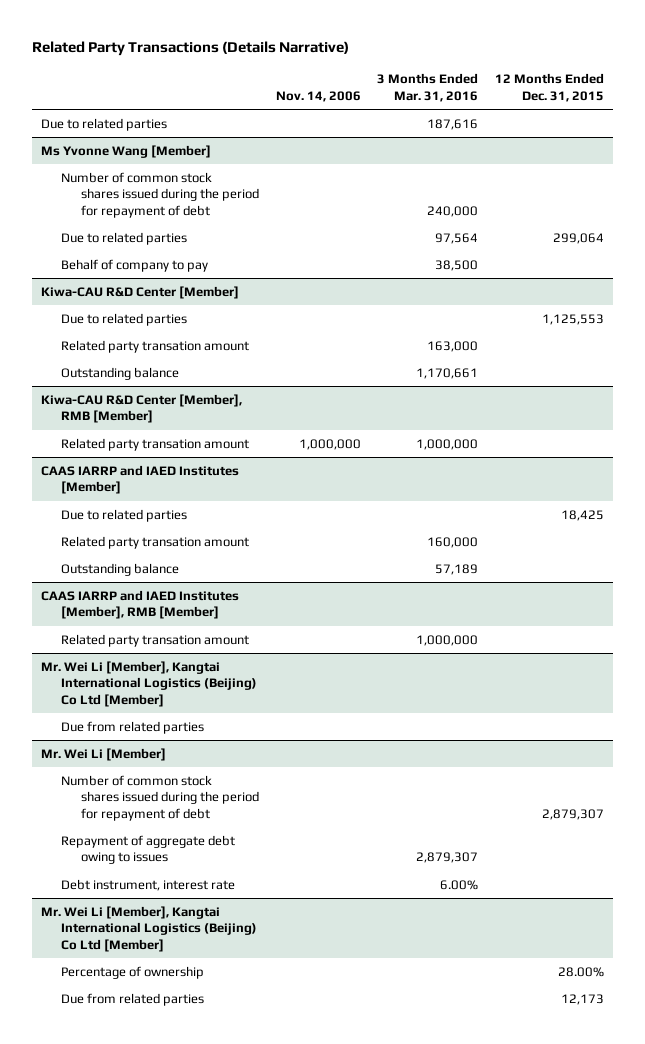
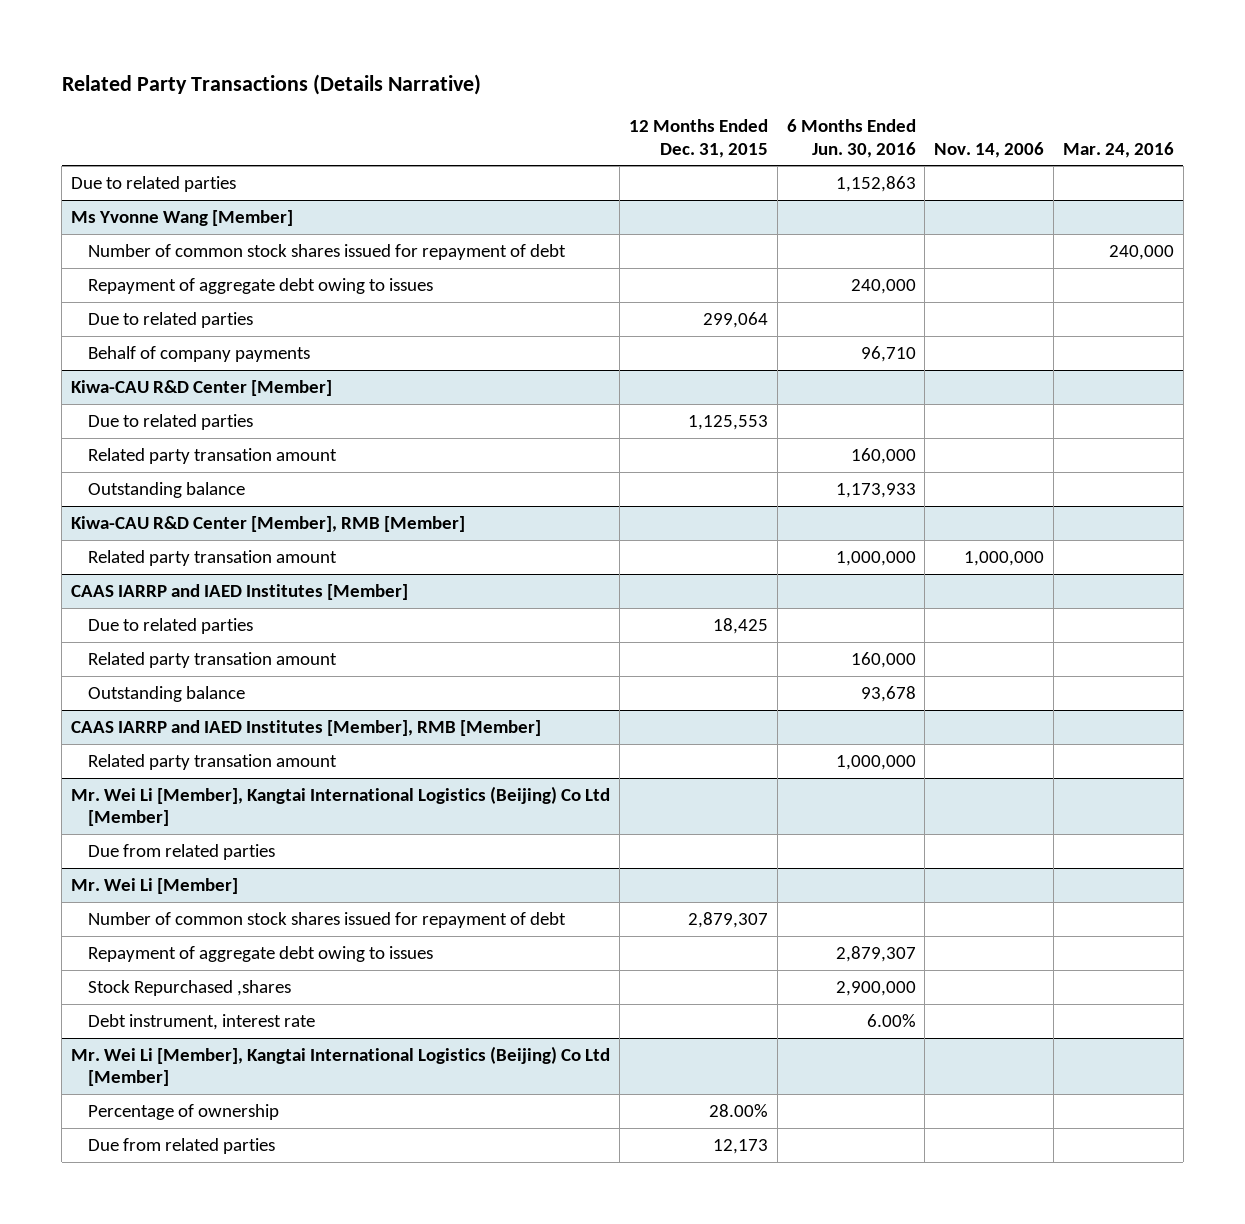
- | Nov. 14, 2006 | 3 Months Ended Mar. 31, 2016 | 12 Months Ended Dec. 31, 2015
+ | 12 Months Ended Dec. 31, 2015 | 6 Months Ended Jun. 30, 2016 | Nov. 14, 2006 | Mar. 24, 2016
@ Ms Yvonne Wang [Member]
- Number of common stock shares issued during the period for repayment of debt | | 240,000 |
+ Number of common stock shares issued for repayment of debt | | | | 240,000
+ Repayment of aggregate debt owing to issues | | 240,000 | |
- Behalf of company to pay | | 38,500 |
+ Behalf of company payments | | 96,710 | |
@ Mr. Wei Li [Member]
- Number of common stock shares issued during the period for repayment of debt | | | 2,879,307
+ Number of common stock shares issued for repayment of debt | 2,879,307 | | |
+ Stock Repurchased ,shares | | 2,900,000 | |

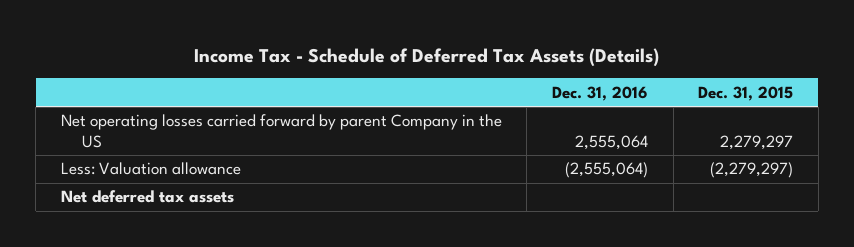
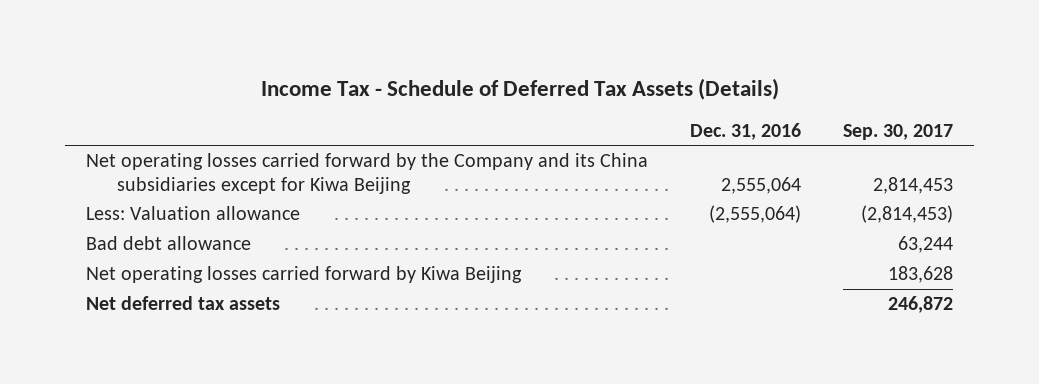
- | Dec. 31, 2016 | Dec. 31, 2015
+ | Dec. 31, 2016 | Sep. 30, 2017
- Net operating losses carried forward by parent Company in the US | 2,555,064 | 2,279,297
+ Net operating losses carried forward by the Company and its China subsidiaries except for Kiwa Beijing | 2,555,064 | 2,814,453
+ Bad debt allowance | | 63,244
+ Net operating losses carried forward by Kiwa Beijing | | 183,628

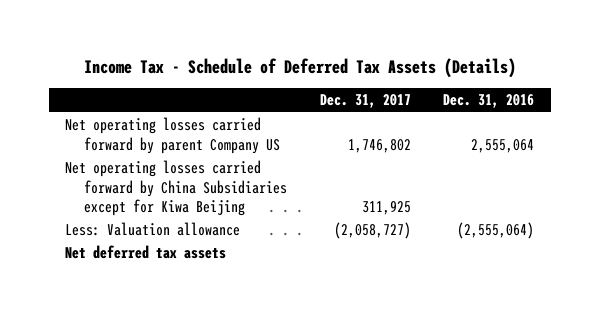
- | Dec. 31, 2016 | Sep. 30, 2017
+ | Dec. 31, 2017 | Dec. 31, 2016
- Net operating losses carried forward by the Company and its China subsidiaries except for Kiwa Beijing | 2,555,064 | 2,814,453
+ Net operating losses carried forward by parent Company US | 1,746,802 | 2,555,064
+ Net operating losses carried forward by China Subsidiaries except for Kiwa Beijing | 311,925 |
- Bad debt allowance | | 63,244
- Net operating losses carried forward by Kiwa Beijing | | 183,628

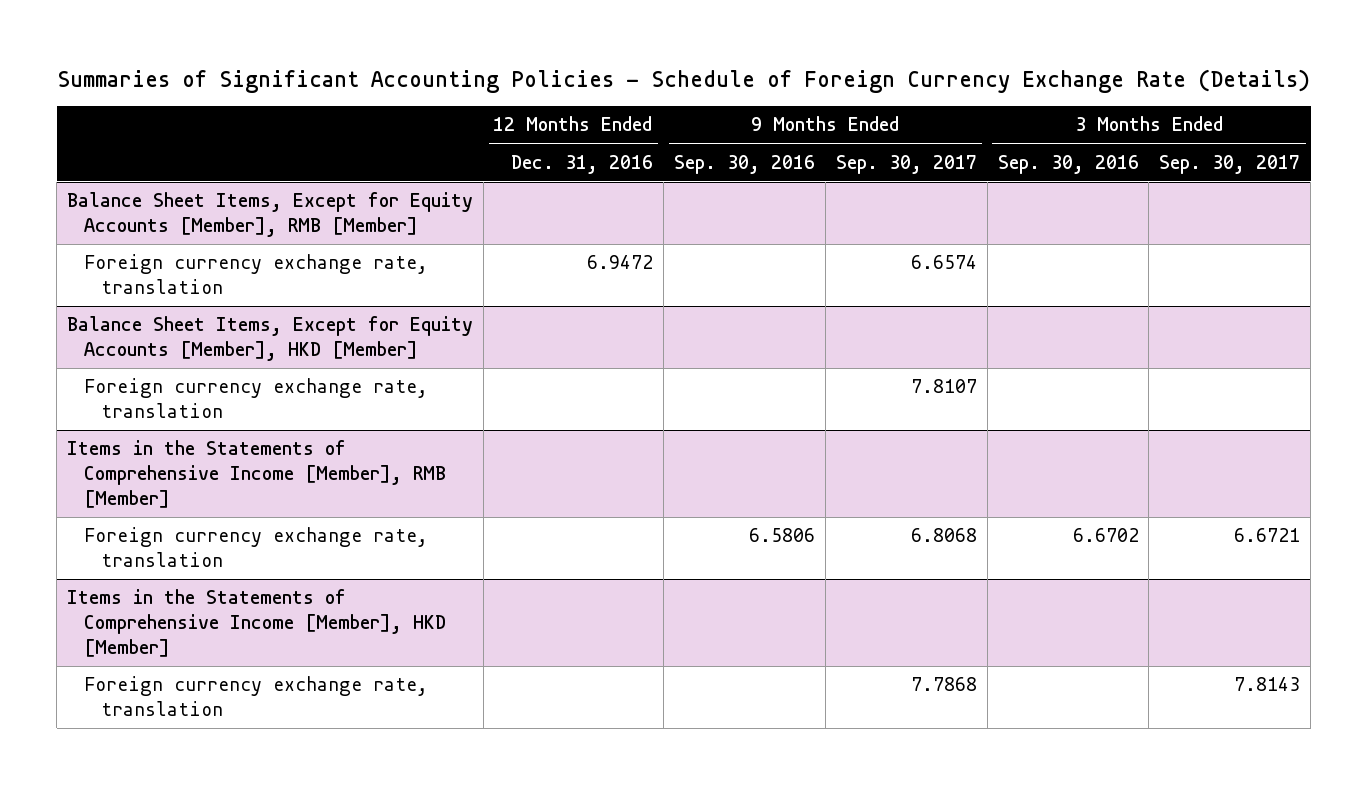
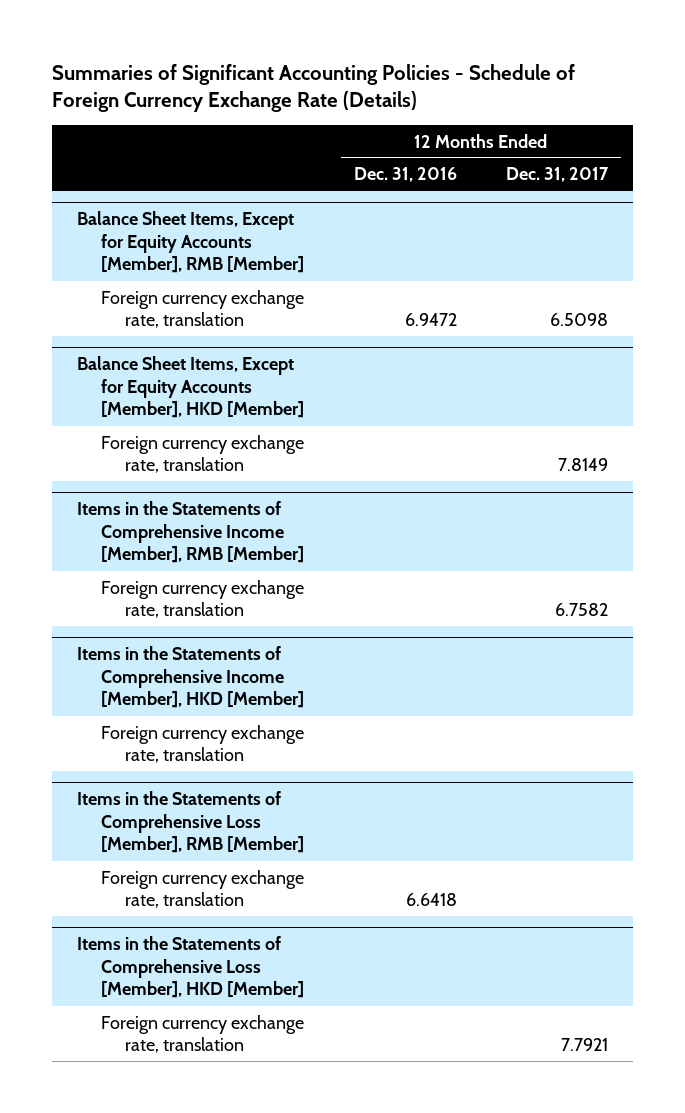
- | 12 Months Ended Dec. 31, 2016 | 9 Months Ended Sep. 30, 2016 | 9 Months Ended Sep. 30, 2017 | 3 Months Ended Sep. 30, 2016 | 3 Months Ended Sep. 30, 2017
+ | 12 Months Ended Dec. 31, 2016 | 12 Months Ended Dec. 31, 2017
+ Items in the Statements of Comprehensive Loss [Member], RMB [Member]
+ Foreign currency exchange rate, translation | 6.6418 |
+ Items in the Statements of Comprehensive Loss [Member], HKD [Member]
+ Foreign currency exchange rate, translation | | 7.7921

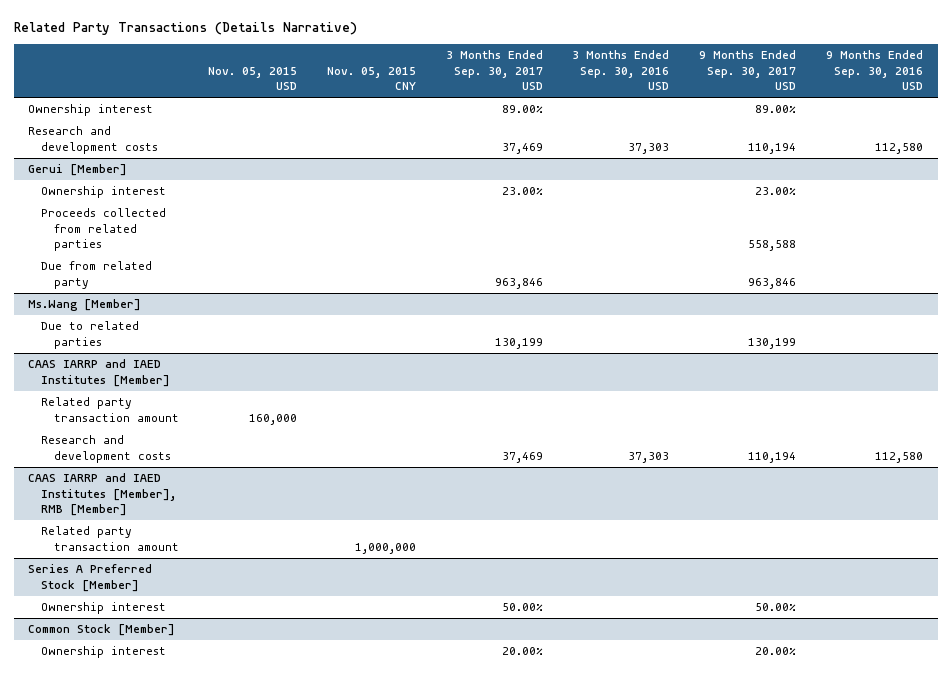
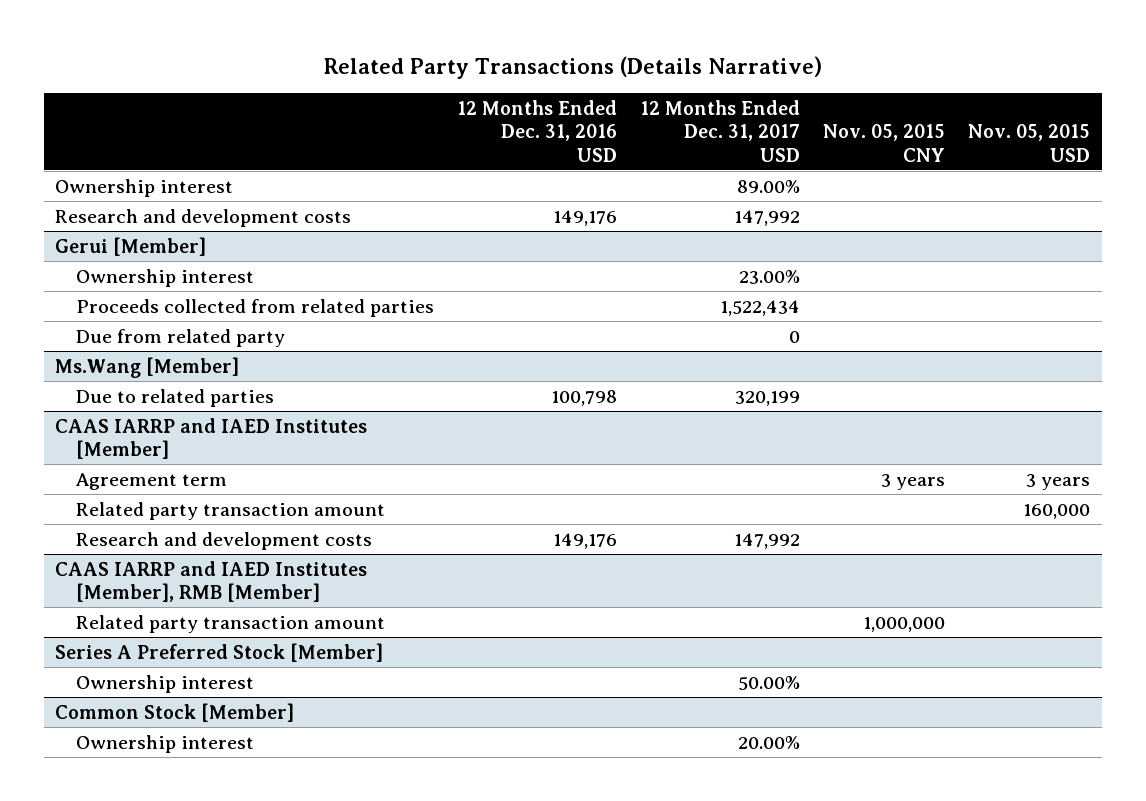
- | Nov. 05, 2015 USD | Nov. 05, 2015 CNY | 3 Months Ended Sep. 30, 2017 USD | 3 Months Ended Sep. 30, 2016 USD | 9 Months Ended Sep. 30, 2017 USD | 9 Months Ended Sep. 30, 2016 USD
+ | 12 Months Ended Dec. 31, 2016 USD | 12 Months Ended Dec. 31, 2017 USD | Nov. 05, 2015 CNY | Nov. 05, 2015 USD
@ CAAS IARRP and IAED Institutes [Member]
+ Agreement term | | | 3 years | 3 years

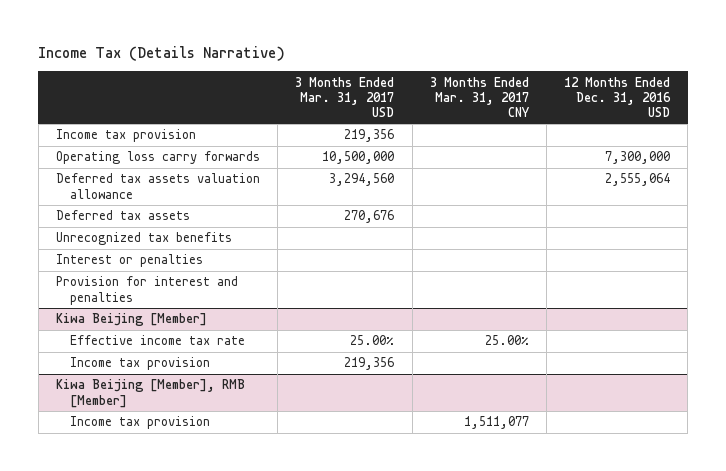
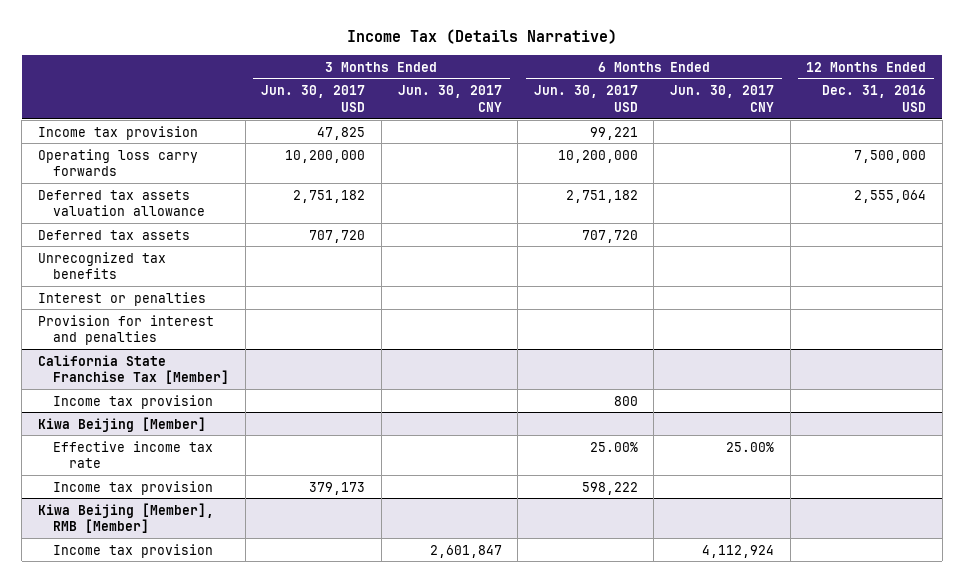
- | 3 Months Ended Mar. 31, 2017 USD | 3 Months Ended Mar. 31, 2017 CNY | 12 Months Ended Dec. 31, 2016 USD
+ | 3 Months Ended Jun. 30, 2017 USD | 3 Months Ended Jun. 30, 2017 CNY | 6 Months Ended Jun. 30, 2017 USD | 6 Months Ended Jun. 30, 2017 CNY | 12 Months Ended Dec. 31, 2016 USD
- Operating loss carry forwards | 10,500,000 | | 7,300,000
+ Operating loss carry forwards | 10,200,000 | | 10,200,000 | | 7,500,000
+ California State Franchise Tax [Member]
+ Income tax provision | | | 800 | |

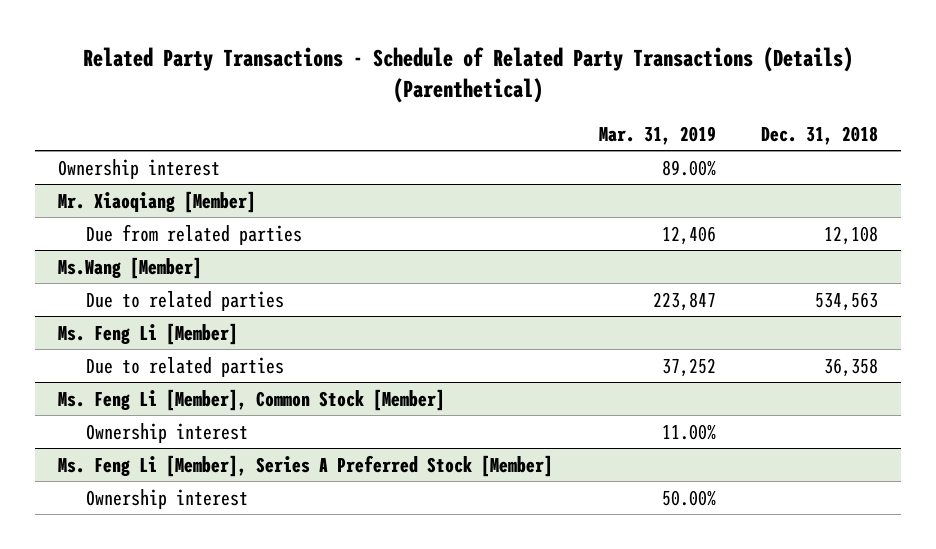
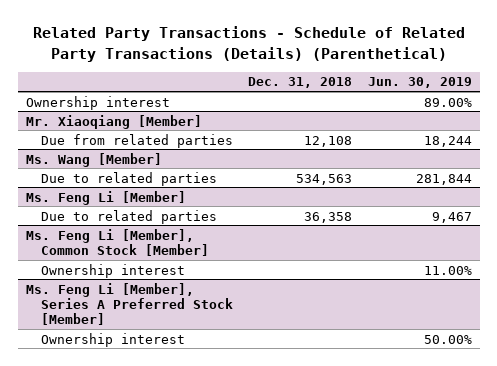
- | Mar. 31, 2019 | Dec. 31, 2018
+ | Dec. 31, 2018 | Jun. 30, 2019
- Ms.Wang [Member]
+ Ms. Wang [Member]

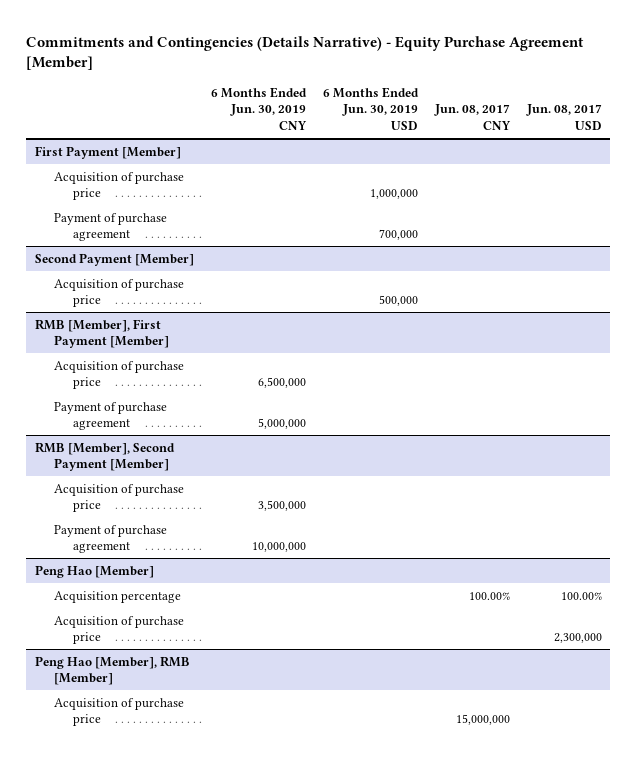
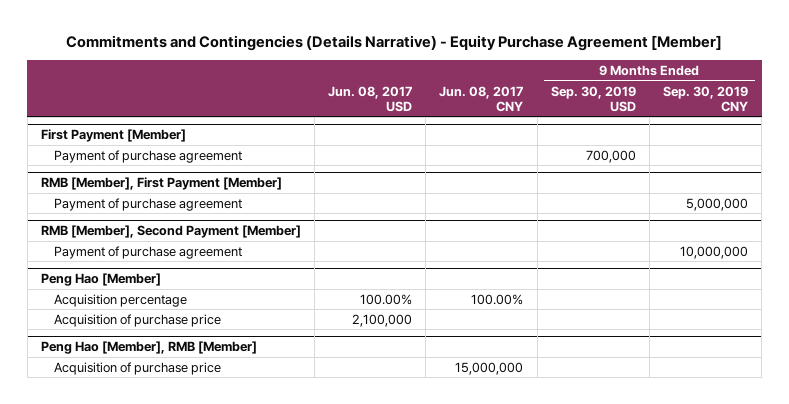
- | 6 Months Ended Jun. 30, 2019 CNY | 6 Months Ended Jun. 30, 2019 USD | Jun. 08, 2017 CNY | Jun. 08, 2017 USD
+ | Jun. 08, 2017 USD | Jun. 08, 2017 CNY | 9 Months Ended Sep. 30, 2019 USD | 9 Months Ended Sep. 30, 2019 CNY
@ First Payment [Member]
- Acquisition of purchase price | | 1,000,000 | |
- Second Payment [Member]
- Acquisition of purchase price | | 500,000 | |
@ RMB [Member], First Payment [Member]
- Acquisition of purchase price | 6,500,000 | | |
@ RMB [Member], Second Payment [Member]
- Acquisition of purchase price | 3,500,000 | | |
@ Peng Hao [Member]
- Acquisition of purchase price | | | | 2,300,000
+ Acquisition of purchase price | 2,100,000 | | |

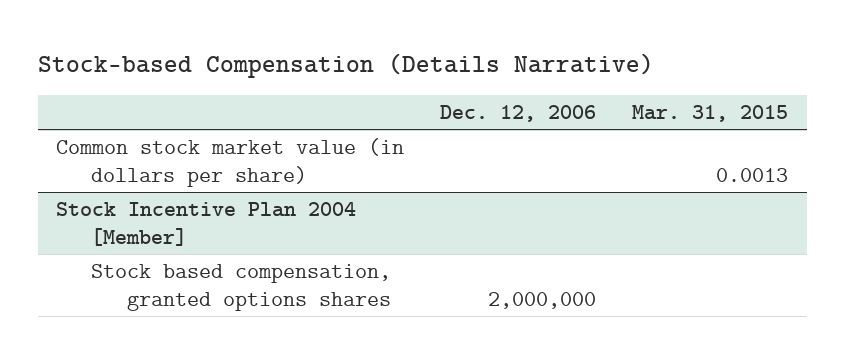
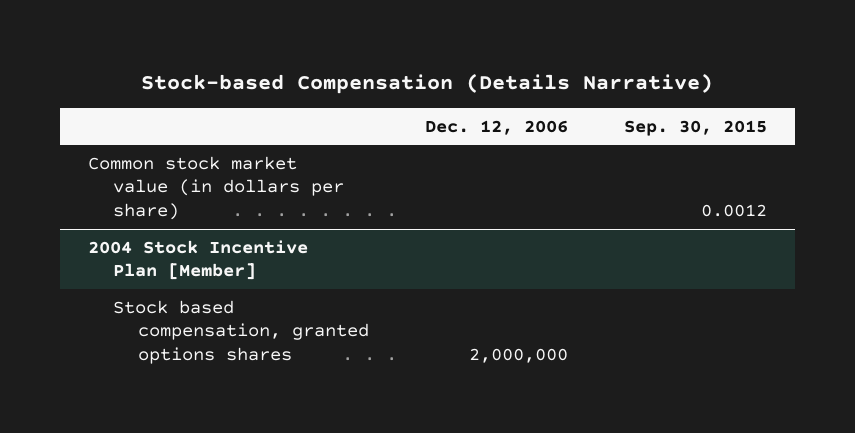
- | Dec. 12, 2006 | Mar. 31, 2015
+ | Dec. 12, 2006 | Sep. 30, 2015
- Stock Incentive Plan 2004 [Member]
+ 2004 Stock Incentive Plan [Member]

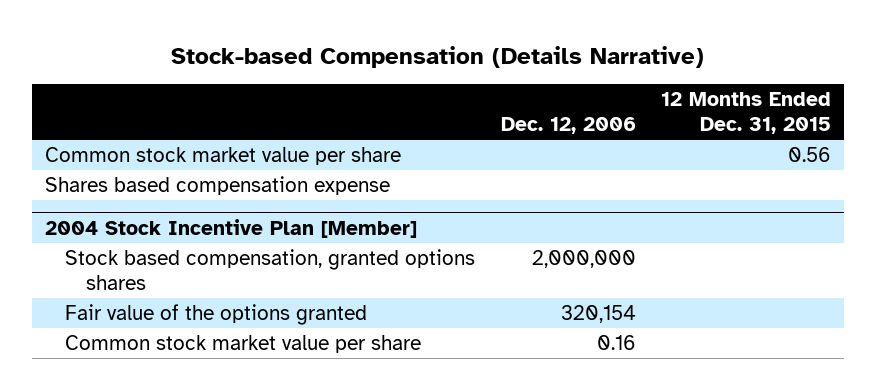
- | Dec. 12, 2006 | Sep. 30, 2015
+ | Dec. 12, 2006 | 12 Months Ended Dec. 31, 2015
- Common stock market value (in dollars per share) | | 0.0012
+ Common stock market value per share | | 0.56
+ Shares based compensation expense
@ 2004 Stock Incentive Plan [Member]
+ Fair value of the options granted | 320,154 |
+ Common stock market value per share | 0.16 |

